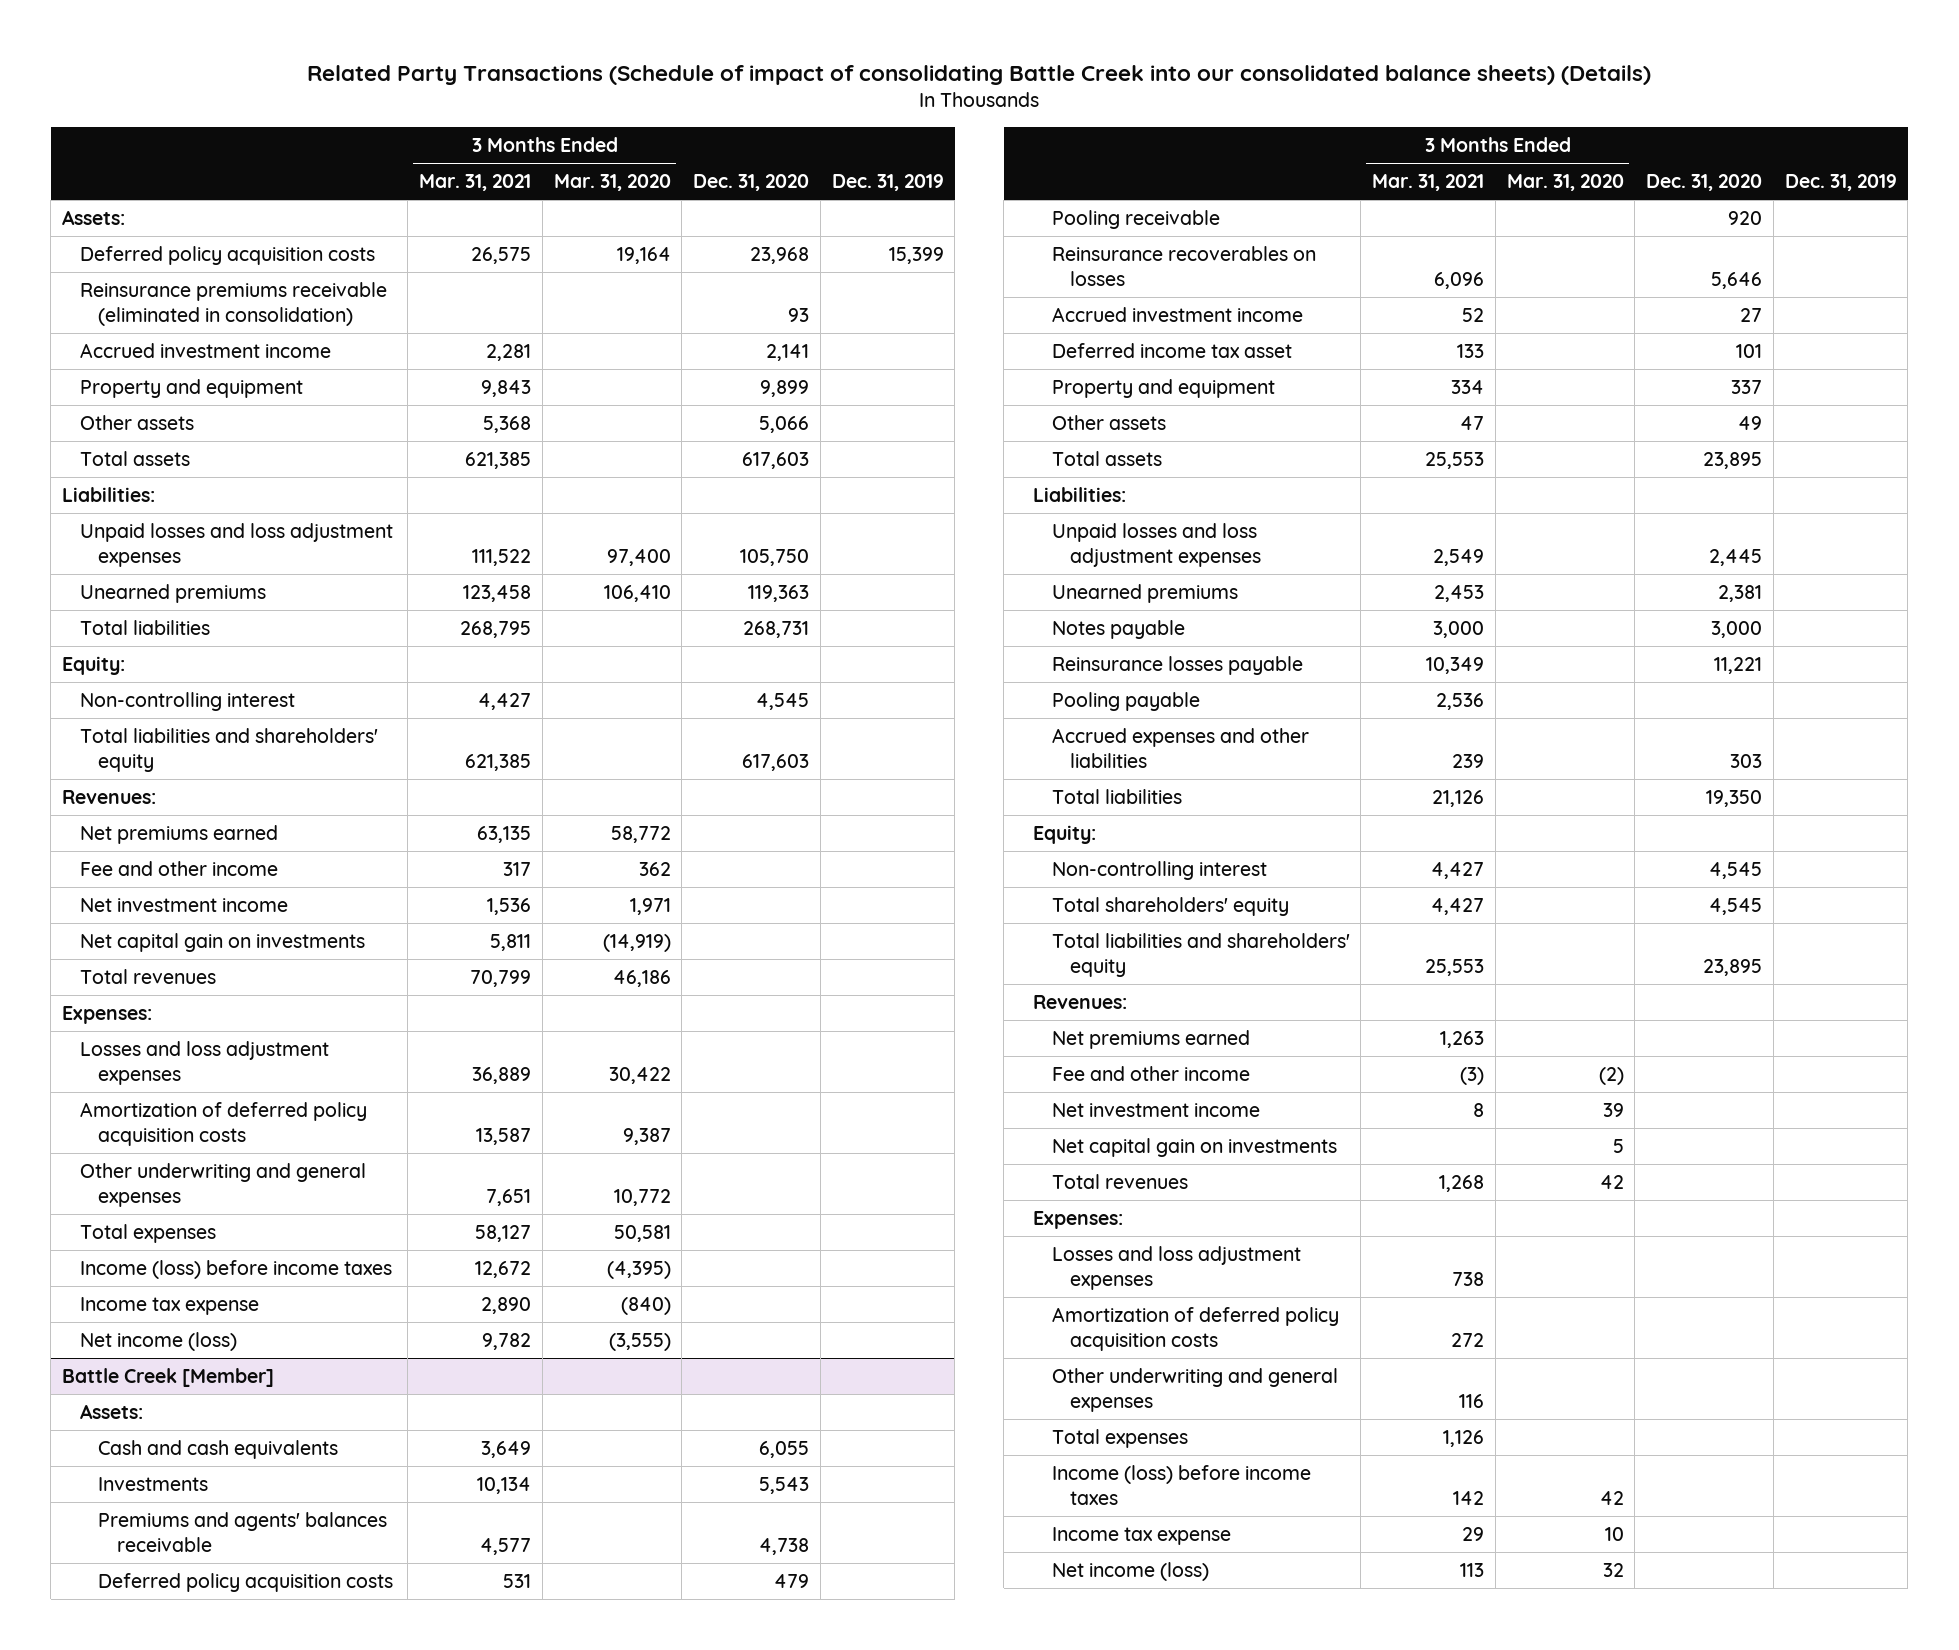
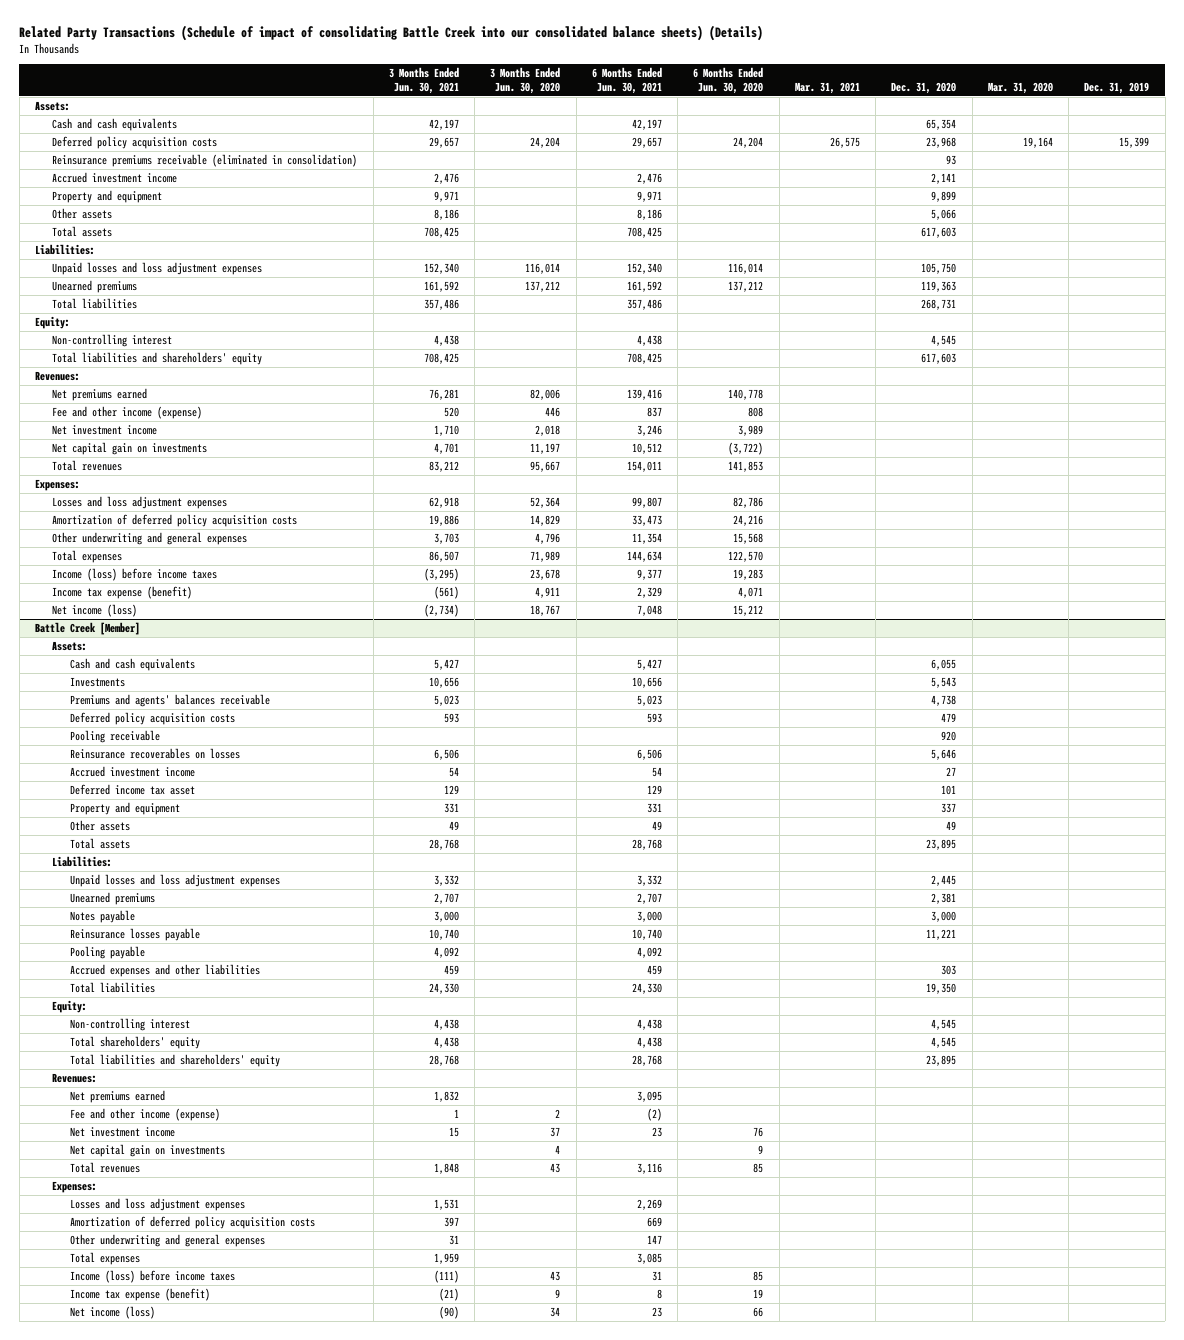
- | 3 Months Ended Mar. 31, 2021 | 3 Months Ended Mar. 31, 2020 | Dec. 31, 2020 | Dec. 31, 2019
+ | 3 Months Ended Jun. 30, 2021 | 3 Months Ended Jun. 30, 2020 | 6 Months Ended Jun. 30, 2021 | 6 Months Ended Jun. 30, 2020 | Mar. 31, 2021 | Dec. 31, 2020 | Mar. 31, 2020 | Dec. 31, 2019
+ Cash and cash equivalents | 42,197 | | 42,197 | | | 65,354 | |
- Fee and other income | 317 | 362 | |
+ Fee and other income (expense) | 520 | 446 | 837 | 808 | | | |
- Income tax expense | 2,890 | (840) | |
+ Income tax expense (benefit) | (561) | 4,911 | 2,329 | 4,071 | | | |
@ Battle Creek [Member]
- Fee and other income | (3) | (2) | |
+ Fee and other income (expense) | 1 | 2 | (2) | | | | |
- Income tax expense | 29 | 10 | |
+ Income tax expense (benefit) | (21) | 9 | 8 | 19 | | | |

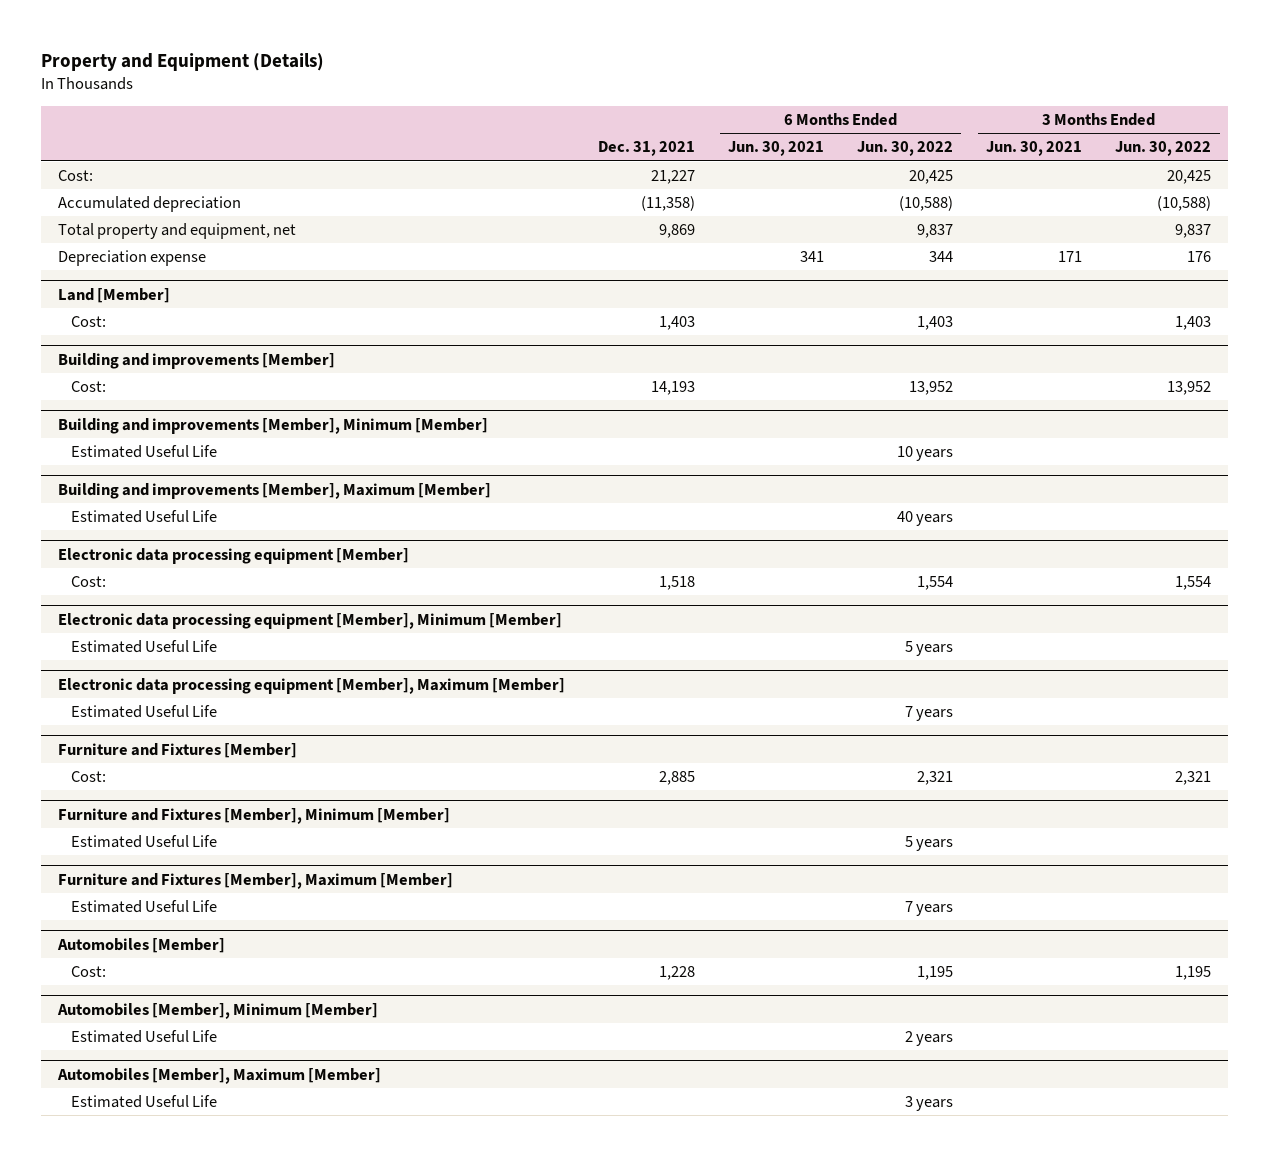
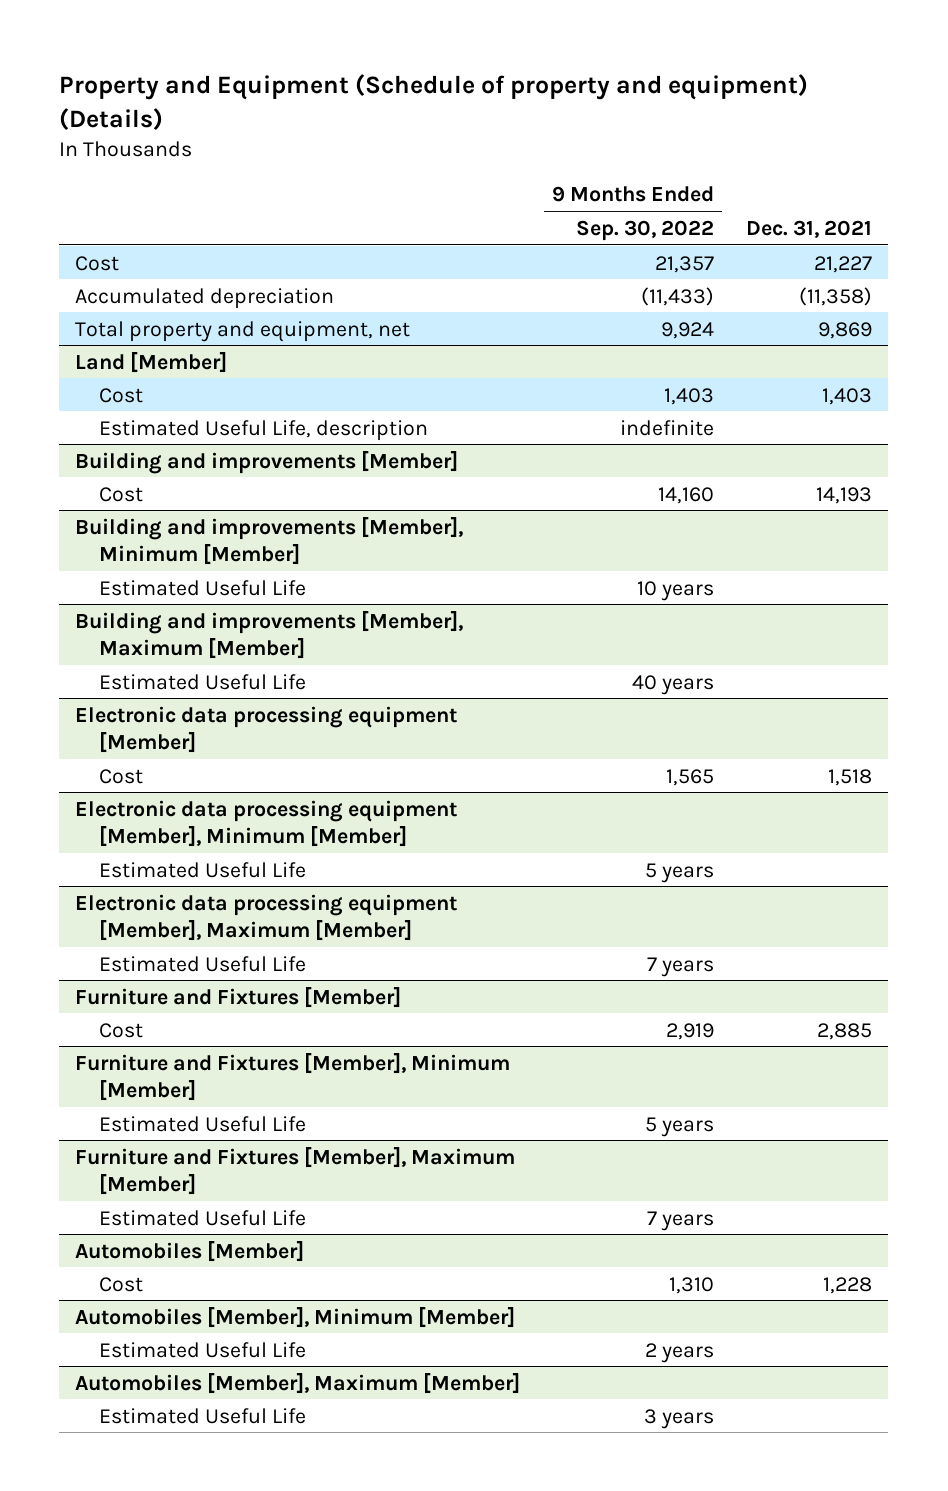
- Property and Equipment (Details)
+ Property and Equipment (Schedule of property and equipment) (Details)
- | Dec. 31, 2021 | 6 Months Ended Jun. 30, 2021 | 6 Months Ended Jun. 30, 2022 | 3 Months Ended Jun. 30, 2021 | 3 Months Ended Jun. 30, 2022
+ | 9 Months Ended Sep. 30, 2022 | Dec. 31, 2021
- Cost: | 21,227 | | 20,425 | | 20,425
+ Cost | 21,357 | 21,227
- Depreciation expense | | 341 | 344 | 171 | 176
@ Land [Member]
- Cost: | 1,403 | | 1,403 | | 1,403
+ Cost | 1,403 | 1,403
+ Estimated Useful Life, description | indefinite |
@ Building and improvements [Member]
- Cost: | 14,193 | | 13,952 | | 13,952
+ Cost | 14,160 | 14,193
@ Electronic data processing equipment [Member]
- Cost: | 1,518 | | 1,554 | | 1,554
+ Cost | 1,565 | 1,518
@ Furniture and Fixtures [Member]
- Cost: | 2,885 | | 2,321 | | 2,321
+ Cost | 2,919 | 2,885
@ Automobiles [Member]
- Cost: | 1,228 | | 1,195 | | 1,195
+ Cost | 1,310 | 1,228

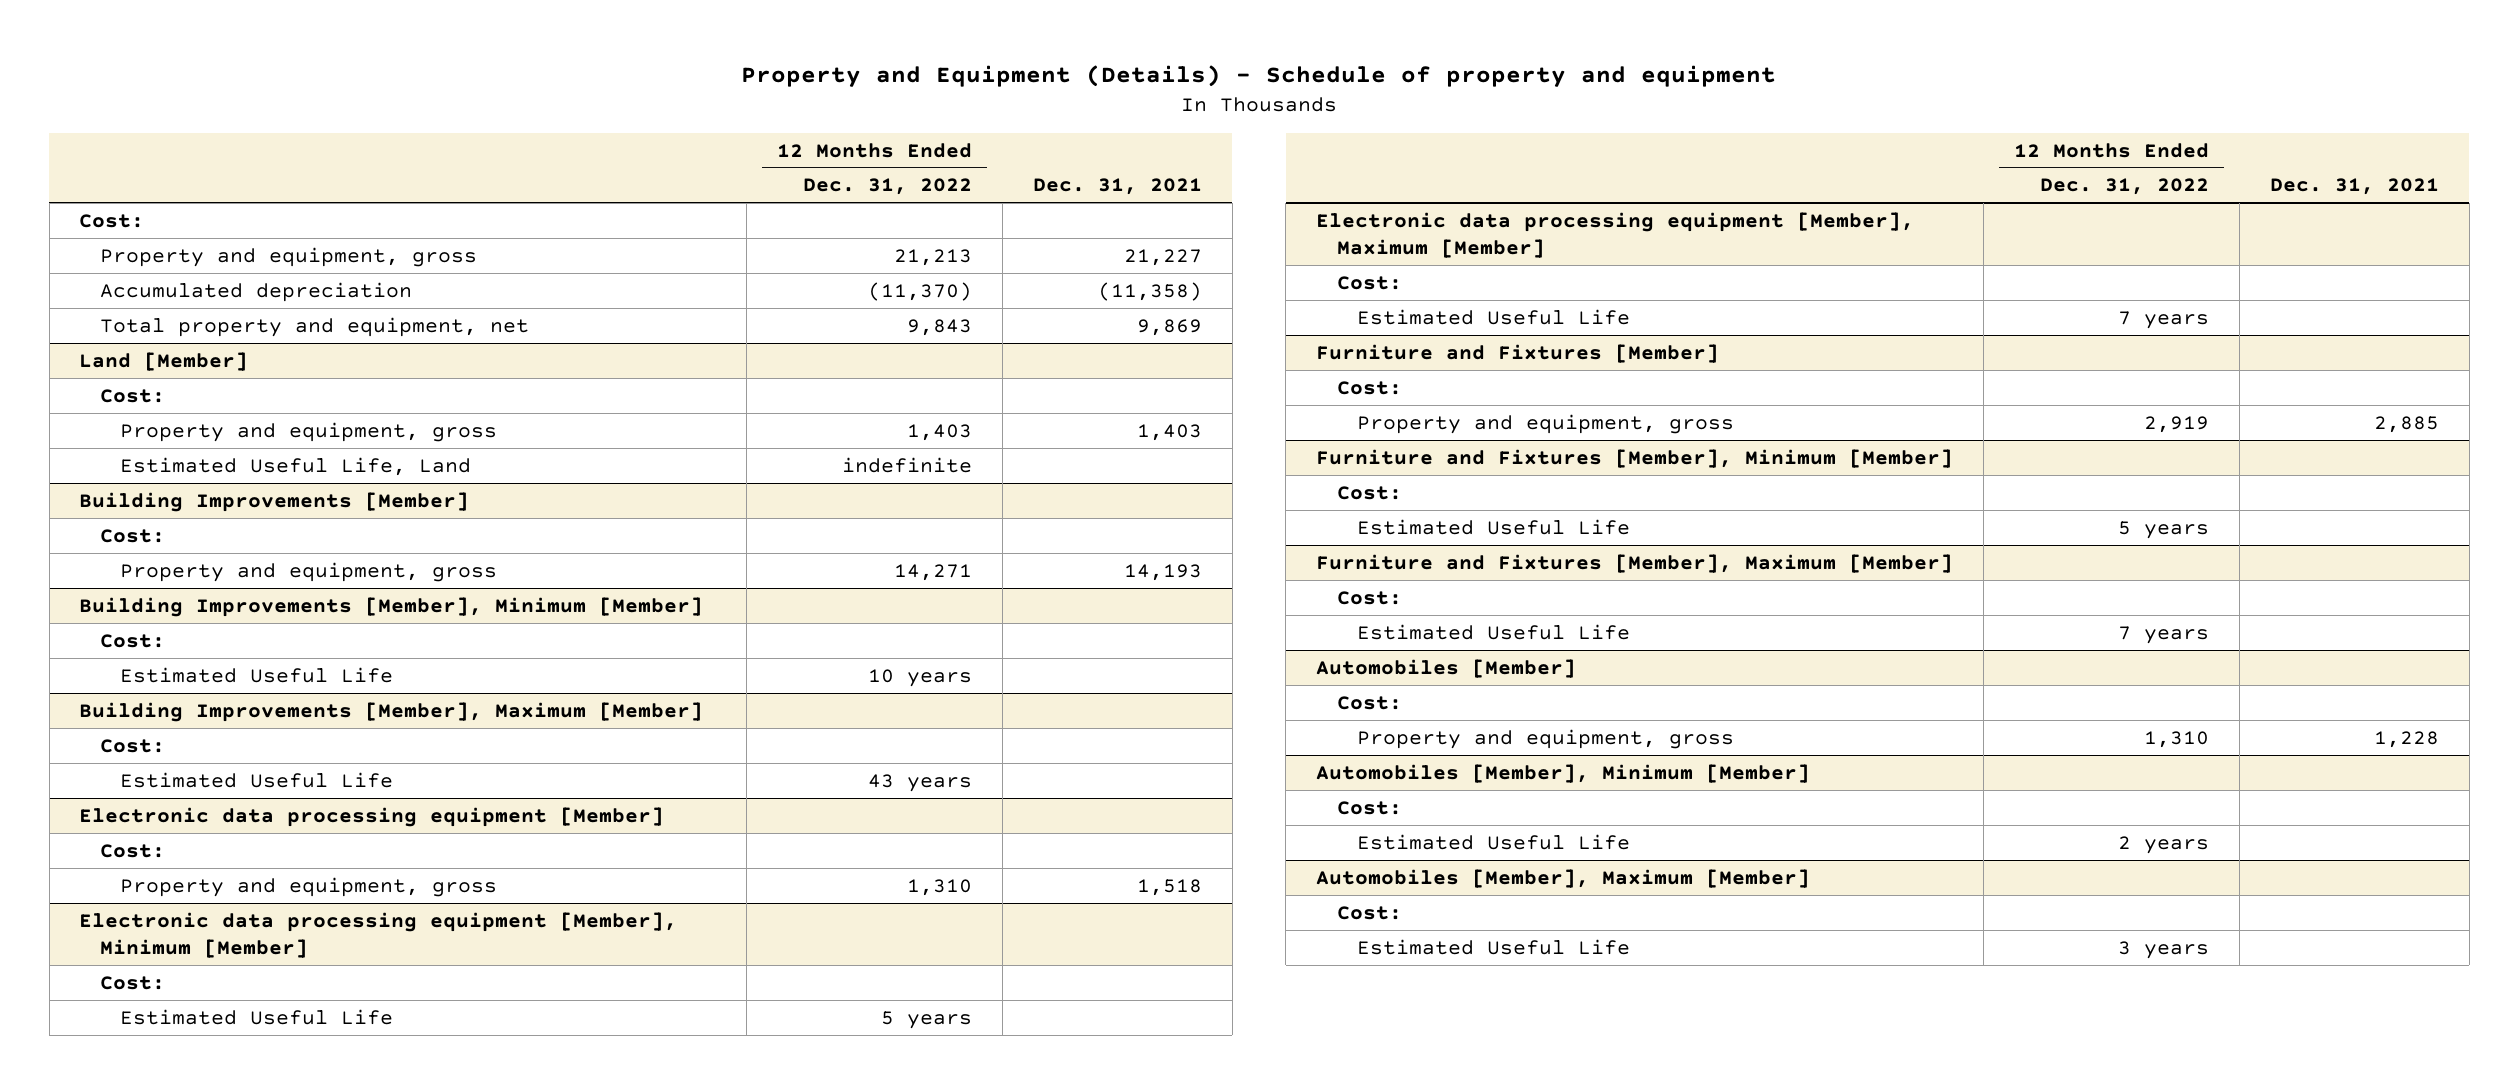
- Property and Equipment (Schedule of property and equipment) (Details)
+ Property and Equipment (Details) - Schedule of property and equipment
- | 9 Months Ended Sep. 30, 2022 | Dec. 31, 2021
+ | 12 Months Ended Dec. 31, 2022 | Dec. 31, 2021
- Cost | 21,357 | 21,227
+ Cost:
+ Property and equipment, gross | 21,213 | 21,227
@ Land [Member]
- Cost | 1,403 | 1,403
- Estimated Useful Life, description | indefinite |
- Building and improvements [Member]
- Cost | 14,160 | 14,193
- Building and improvements [Member], Minimum [Member]
@ Land [Member]
+ Cost:
+ Property and equipment, gross | 1,403 | 1,403
+ Estimated Useful Life, Land | indefinite |
+ Building Improvements [Member]
+ Cost:
+ Property and equipment, gross | 14,271 | 14,193
+ Building Improvements [Member], Minimum [Member]
+ Cost:
- Building and improvements [Member], Maximum [Member]
+ Building Improvements [Member], Maximum [Member]
+ Cost:
@ Electronic data processing equipment [Member]
- Cost | 1,565 | 1,518
+ Cost:
+ Property and equipment, gross | 1,310 | 1,518
@ Electronic data processing equipment [Member], Minimum [Member]
+ Cost:
@ Electronic data processing equipment [Member], Maximum [Member]
+ Cost:
@ Furniture and Fixtures [Member]
- Cost | 2,919 | 2,885
+ Cost:
+ Property and equipment, gross | 2,919 | 2,885
@ Furniture and Fixtures [Member], Minimum [Member]
+ Cost:
@ Furniture and Fixtures [Member], Maximum [Member]
+ Cost:
@ Automobiles [Member]
- Cost | 1,310 | 1,228
+ Cost:
+ Property and equipment, gross | 1,310 | 1,228
@ Automobiles [Member], Minimum [Member]
+ Cost:
@ Automobiles [Member], Maximum [Member]
+ Cost:

